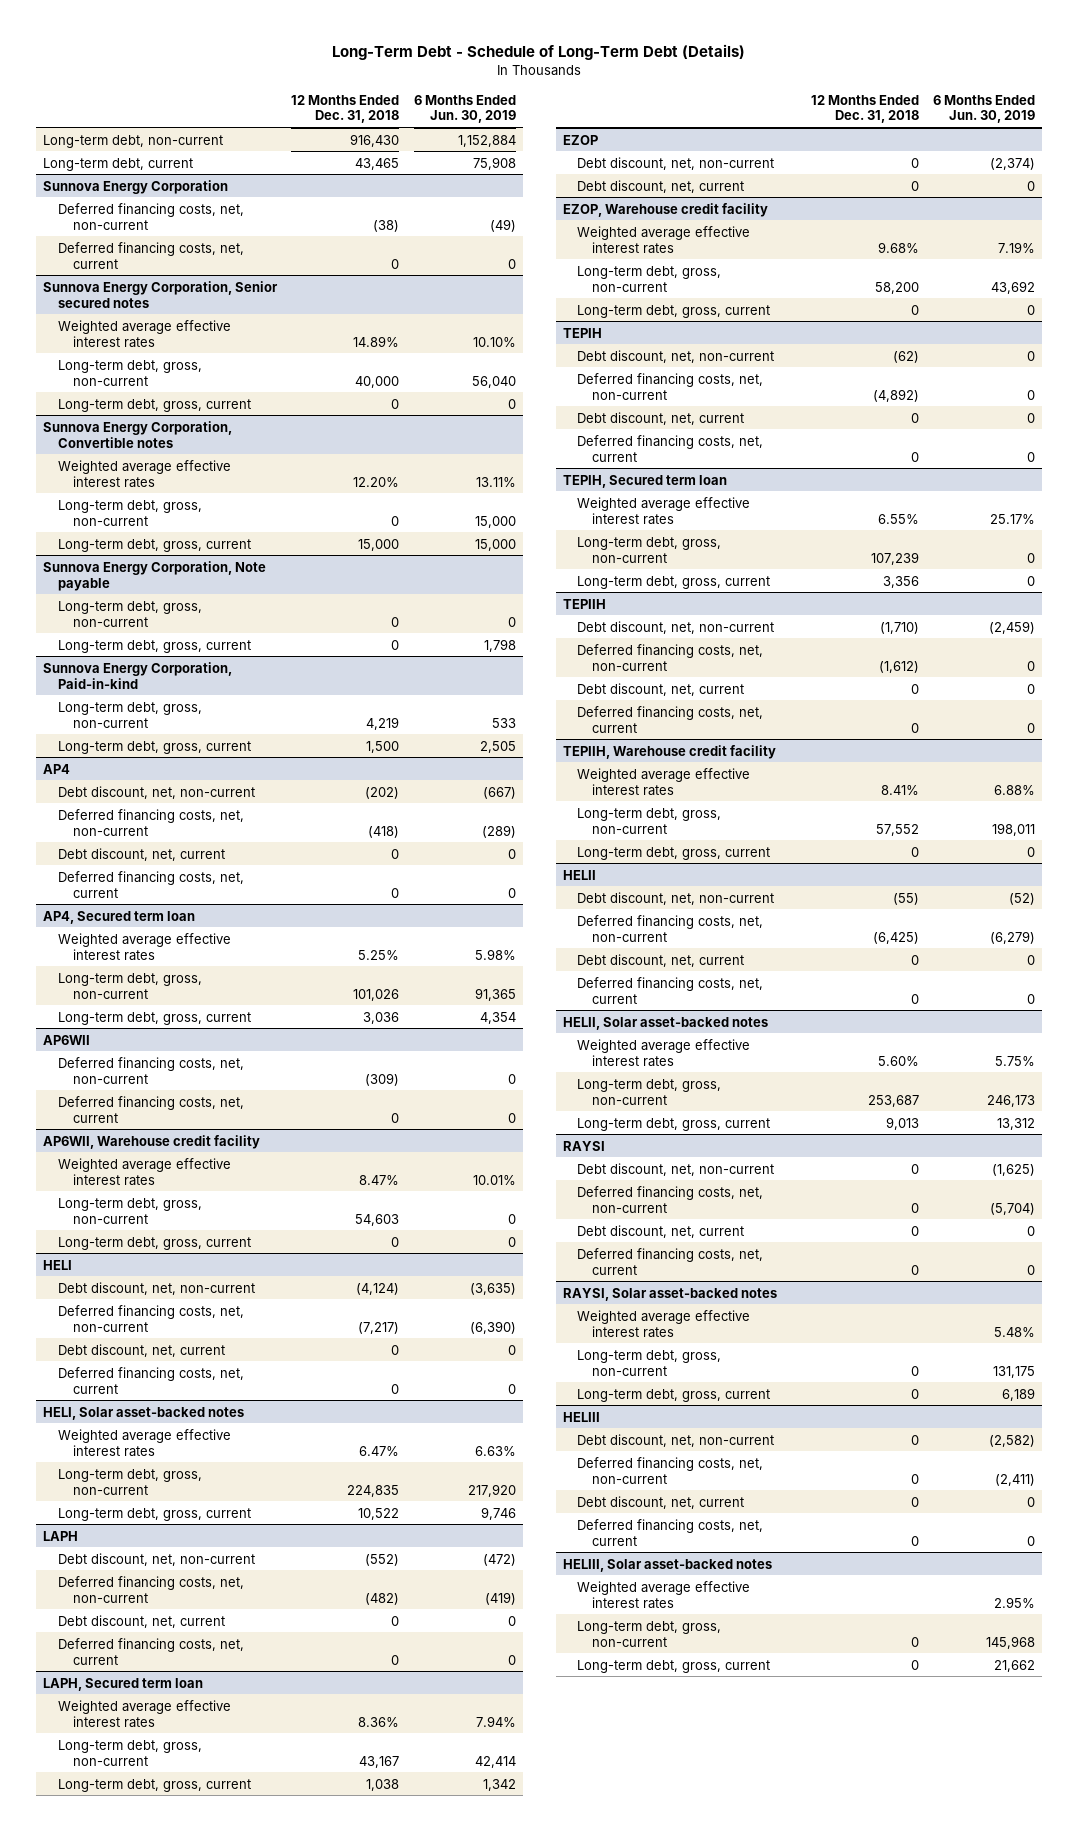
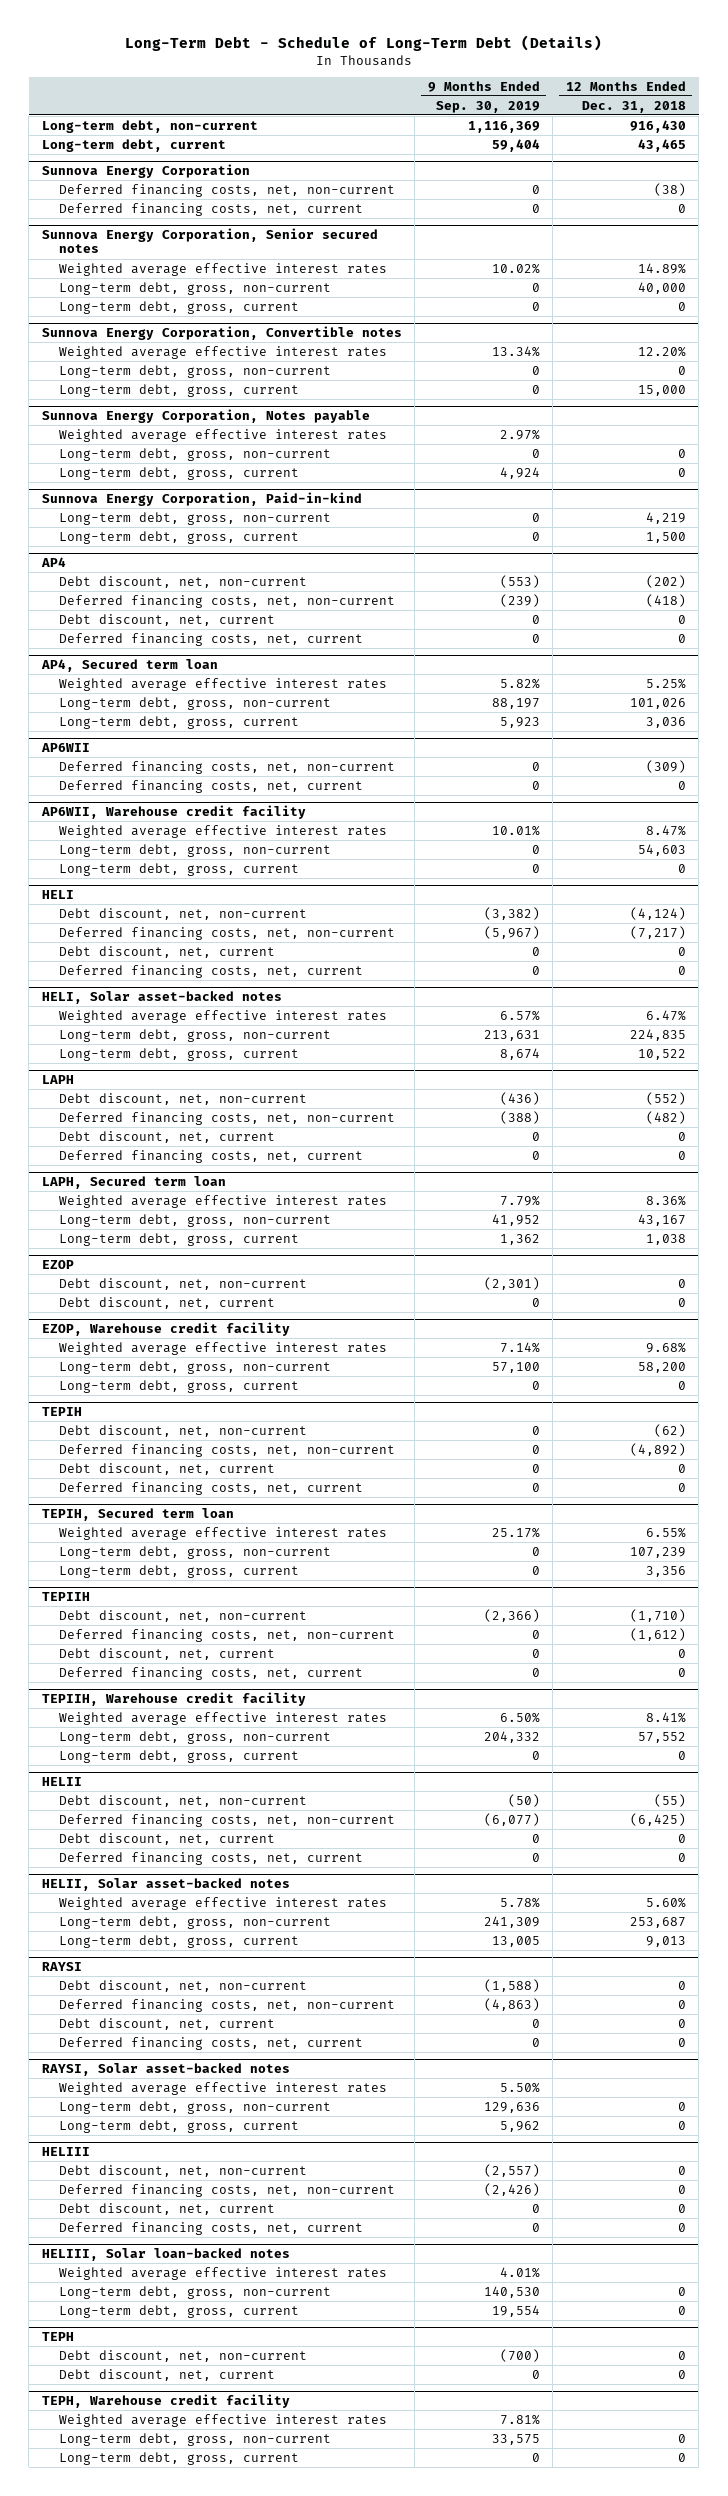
- | 12 Months Ended Dec. 31, 2018 | 6 Months Ended Jun. 30, 2019
+ | 9 Months Ended Sep. 30, 2019 | 12 Months Ended Dec. 31, 2018
- Sunnova Energy Corporation, Note payable
+ Sunnova Energy Corporation, Notes payable
+ Weighted average effective interest rates | 2.97% |
- HELIII, Solar asset-backed notes
+ HELIII, Solar loan-backed notes
+ TEPH
+ Debt discount, net, non-current | (700) | 0
+ Debt discount, net, current | 0 | 0
+ TEPH, Warehouse credit facility
+ Weighted average effective interest rates | 7.81% |
+ Long-term debt, gross, non-current | 33,575 | 0
+ Long-term debt, gross, current | 0 | 0

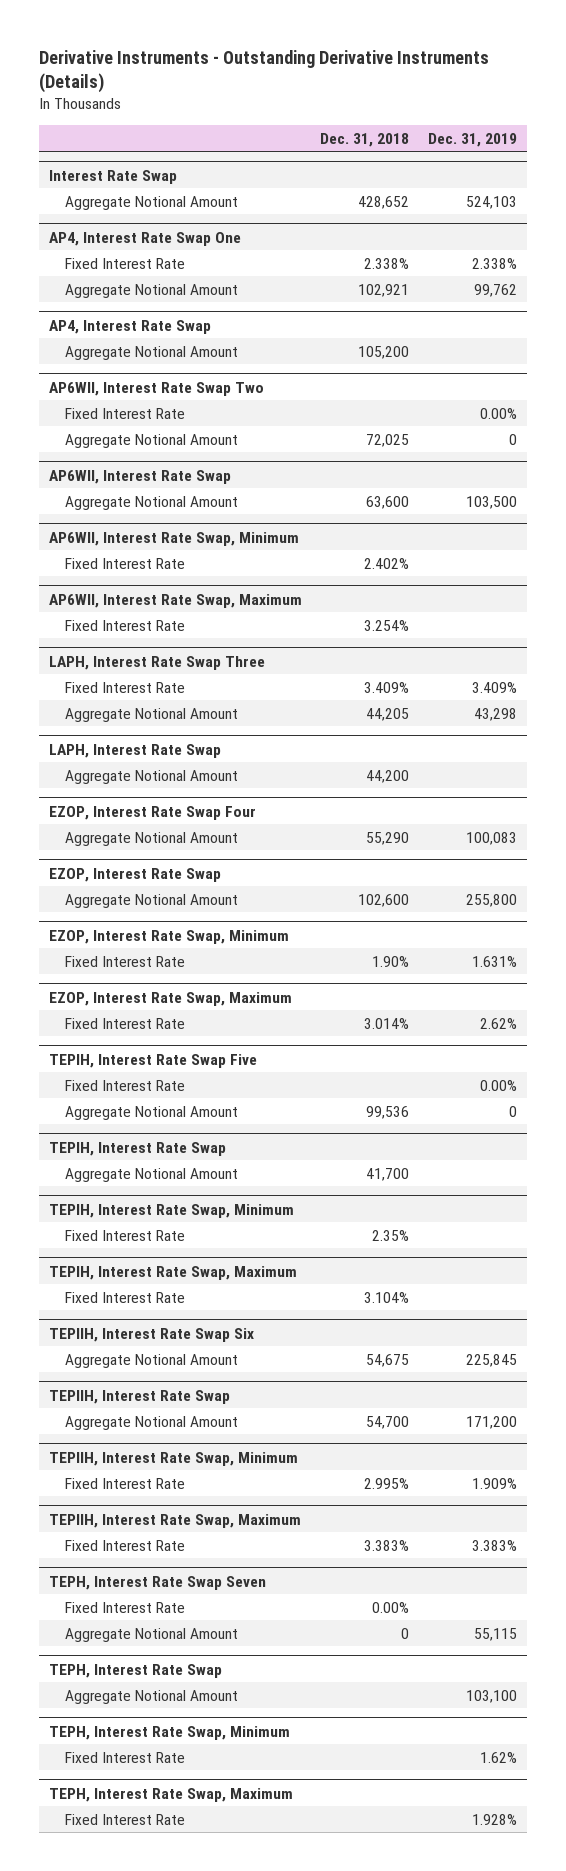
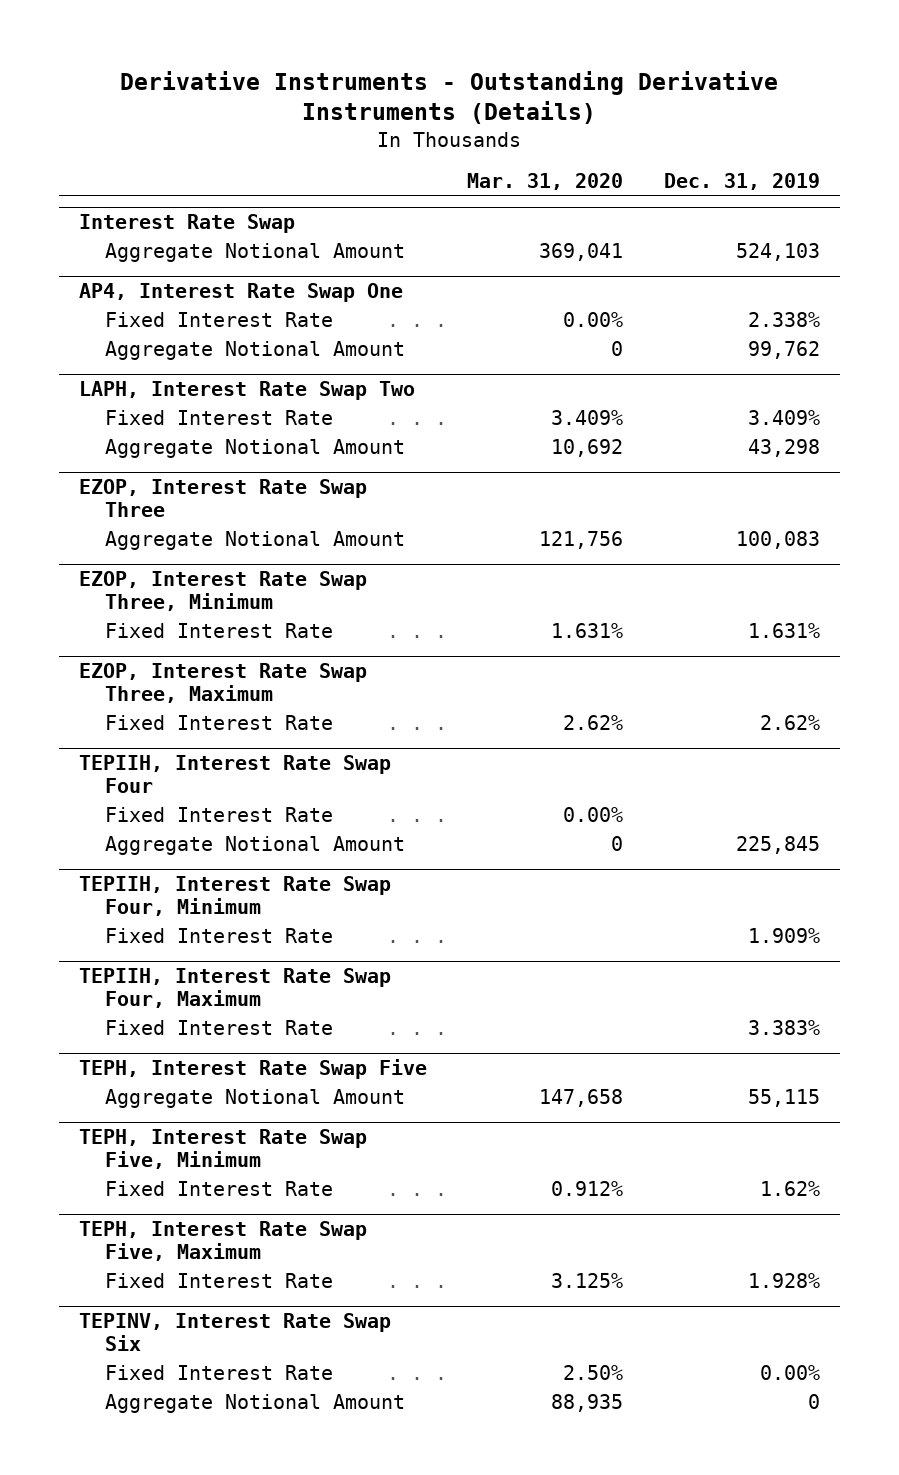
- | Dec. 31, 2018 | Dec. 31, 2019
+ | Mar. 31, 2020 | Dec. 31, 2019
- AP4, Interest Rate Swap
- Aggregate Notional Amount | 105,200 |
- AP6WII, Interest Rate Swap Two
- Fixed Interest Rate | | 0.00%
- Aggregate Notional Amount | 72,025 | 0
- AP6WII, Interest Rate Swap
- Aggregate Notional Amount | 63,600 | 103,500
- AP6WII, Interest Rate Swap, Minimum
- Fixed Interest Rate | 2.402% |
- AP6WII, Interest Rate Swap, Maximum
- Fixed Interest Rate | 3.254% |
- LAPH, Interest Rate Swap Three
+ LAPH, Interest Rate Swap Two
- LAPH, Interest Rate Swap
- Aggregate Notional Amount | 44,200 |
- EZOP, Interest Rate Swap Four
+ EZOP, Interest Rate Swap Three
- EZOP, Interest Rate Swap
- Aggregate Notional Amount | 102,600 | 255,800
- EZOP, Interest Rate Swap, Minimum
+ EZOP, Interest Rate Swap Three, Minimum
- EZOP, Interest Rate Swap, Maximum
+ EZOP, Interest Rate Swap Three, Maximum
- TEPIH, Interest Rate Swap Five
- Fixed Interest Rate | | 0.00%
- Aggregate Notional Amount | 99,536 | 0
- TEPIH, Interest Rate Swap
- Aggregate Notional Amount | 41,700 |
- TEPIH, Interest Rate Swap, Minimum
- Fixed Interest Rate | 2.35% |
- TEPIH, Interest Rate Swap, Maximum
+ TEPIIH, Interest Rate Swap Four
- TEPIIH, Interest Rate Swap Six
- TEPIIH, Interest Rate Swap
- Aggregate Notional Amount | 54,700 | 171,200
- TEPIIH, Interest Rate Swap, Minimum
+ TEPIIH, Interest Rate Swap Four, Minimum
- TEPIIH, Interest Rate Swap, Maximum
+ TEPIIH, Interest Rate Swap Four, Maximum
- TEPH, Interest Rate Swap Seven
- Fixed Interest Rate | 0.00% |
+ TEPH, Interest Rate Swap Five
- TEPH, Interest Rate Swap
- Aggregate Notional Amount | | 103,100
- TEPH, Interest Rate Swap, Minimum
+ TEPH, Interest Rate Swap Five, Minimum
- TEPH, Interest Rate Swap, Maximum
+ TEPH, Interest Rate Swap Five, Maximum
+ TEPINV, Interest Rate Swap Six
+ Fixed Interest Rate | 2.50% | 0.00%
+ Aggregate Notional Amount | 88,935 | 0

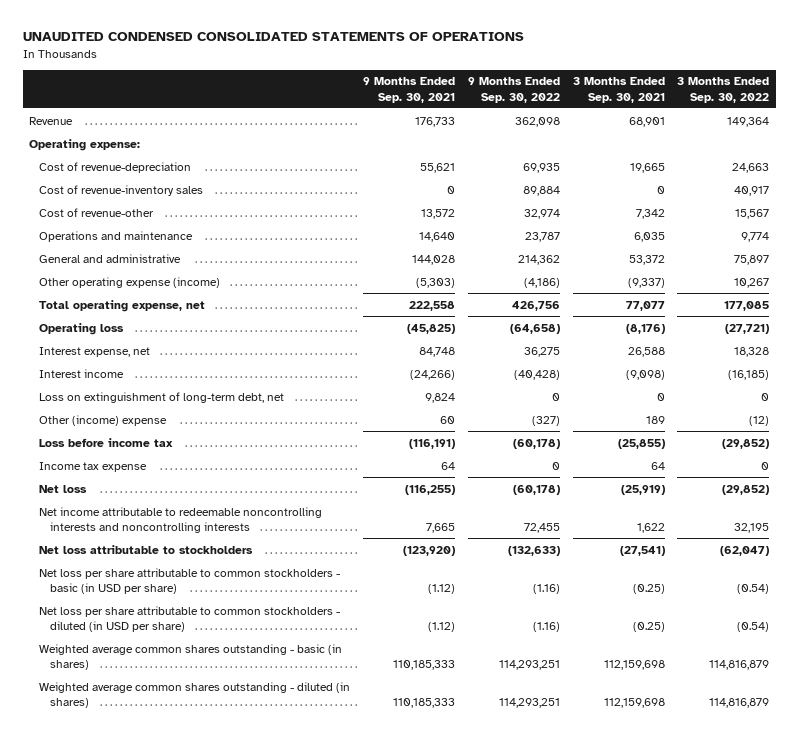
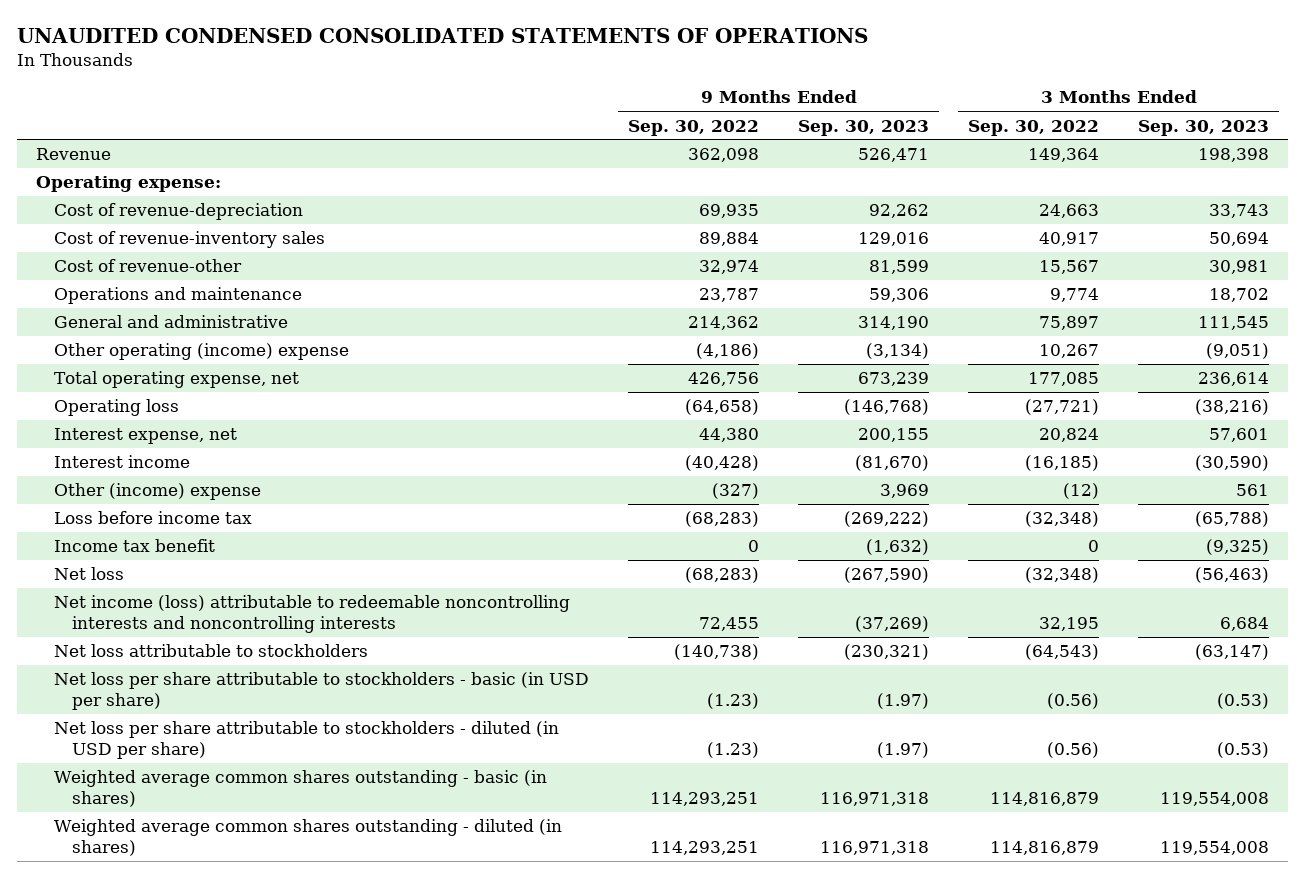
- | 9 Months Ended Sep. 30, 2021 | 9 Months Ended Sep. 30, 2022 | 3 Months Ended Sep. 30, 2021 | 3 Months Ended Sep. 30, 2022
+ | 9 Months Ended Sep. 30, 2022 | 9 Months Ended Sep. 30, 2023 | 3 Months Ended Sep. 30, 2022 | 3 Months Ended Sep. 30, 2023
- Other operating expense (income) | (5,303) | (4,186) | (9,337) | 10,267
+ Other operating (income) expense | (4,186) | (3,134) | 10,267 | (9,051)
- Interest expense, net | 84,748 | 36,275 | 26,588 | 18,328
+ Interest expense, net | 44,380 | 200,155 | 20,824 | 57,601
- Loss on extinguishment of long-term debt, net | 9,824 | 0 | 0 | 0
- Loss before income tax | (116,191) | (60,178) | (25,855) | (29,852)
- Income tax expense | 64 | 0 | 64 | 0
- Net loss | (116,255) | (60,178) | (25,919) | (29,852)
- Net income attributable to redeemable noncontrolling interests and noncontrolling interests | 7,665 | 72,455 | 1,622 | 32,195
- Net loss attributable to stockholders | (123,920) | (132,633) | (27,541) | (62,047)
- Net loss per share attributable to common stockholders - basic (in USD per share) | (1.12) | (1.16) | (0.25) | (0.54)
- Net loss per share attributable to common stockholders - diluted (in USD per share) | (1.12) | (1.16) | (0.25) | (0.54)
+ Loss before income tax | (68,283) | (269,222) | (32,348) | (65,788)
+ Income tax benefit | 0 | (1,632) | 0 | (9,325)
+ Net loss | (68,283) | (267,590) | (32,348) | (56,463)
+ Net income (loss) attributable to redeemable noncontrolling interests and noncontrolling interests | 72,455 | (37,269) | 32,195 | 6,684
+ Net loss attributable to stockholders | (140,738) | (230,321) | (64,543) | (63,147)
+ Net loss per share attributable to stockholders - basic (in USD per share) | (1.23) | (1.97) | (0.56) | (0.53)
+ Net loss per share attributable to stockholders - diluted (in USD per share) | (1.23) | (1.97) | (0.56) | (0.53)

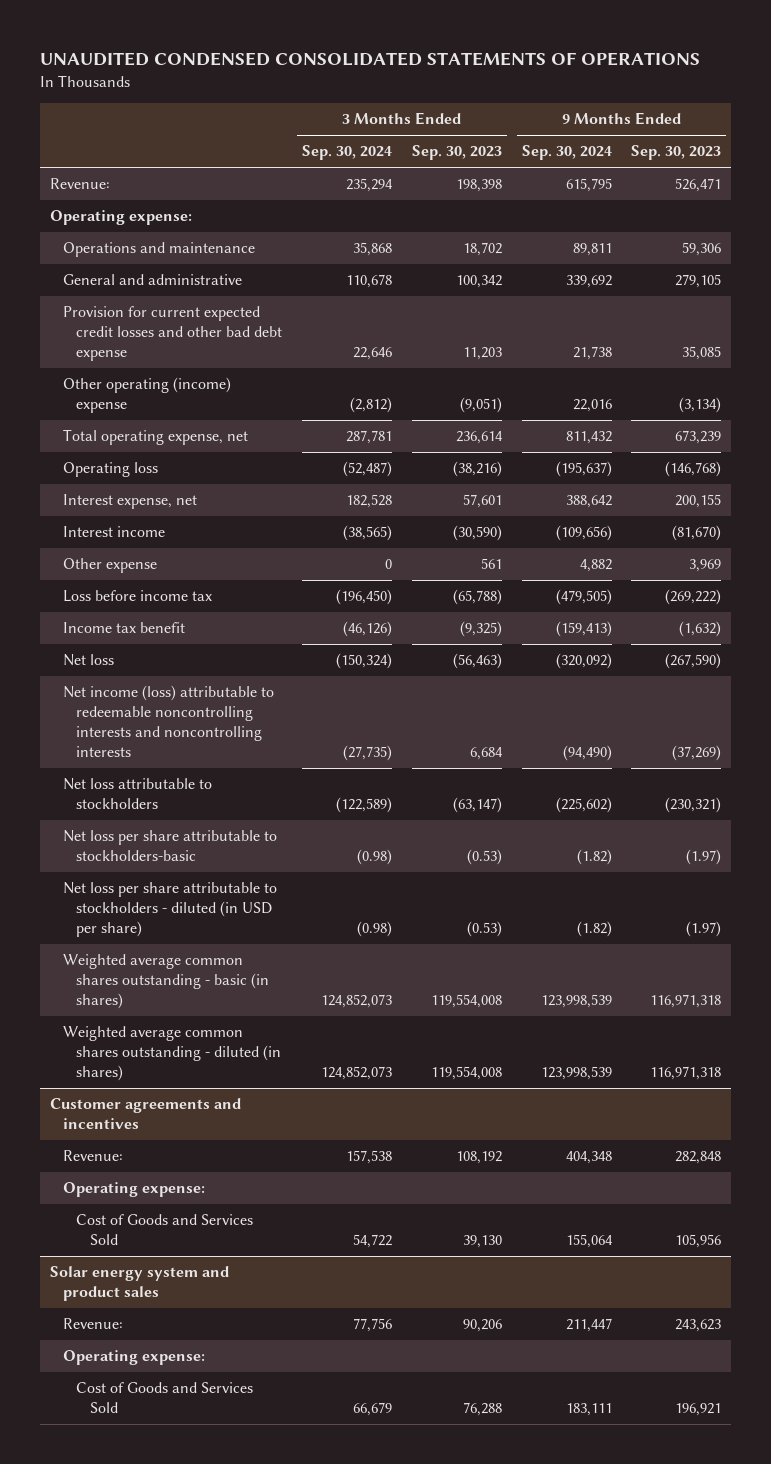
- | 9 Months Ended Sep. 30, 2022 | 9 Months Ended Sep. 30, 2023 | 3 Months Ended Sep. 30, 2022 | 3 Months Ended Sep. 30, 2023
+ | 3 Months Ended Sep. 30, 2024 | 3 Months Ended Sep. 30, 2023 | 9 Months Ended Sep. 30, 2024 | 9 Months Ended Sep. 30, 2023
- Revenue | 362,098 | 526,471 | 149,364 | 198,398
+ Revenue: | 235,294 | 198,398 | 615,795 | 526,471
- Cost of revenue-depreciation | 69,935 | 92,262 | 24,663 | 33,743
- Cost of revenue-inventory sales | 89,884 | 129,016 | 40,917 | 50,694
- Cost of revenue-other | 32,974 | 81,599 | 15,567 | 30,981
- General and administrative | 214,362 | 314,190 | 75,897 | 111,545
+ General and administrative | 110,678 | 100,342 | 339,692 | 279,105
+ Provision for current expected credit losses and other bad debt expense | 22,646 | 11,203 | 21,738 | 35,085
- Other (income) expense | (327) | 3,969 | (12) | 561
+ Other expense | 0 | 561 | 4,882 | 3,969
- Net loss per share attributable to stockholders - basic (in USD per share) | (1.23) | (1.97) | (0.56) | (0.53)
+ Net loss per share attributable to stockholders-basic | (0.98) | (0.53) | (1.82) | (1.97)
+ Customer agreements and incentives
+ Revenue: | 157,538 | 108,192 | 404,348 | 282,848
+ Operating expense:
+ Cost of Goods and Services Sold | 54,722 | 39,130 | 155,064 | 105,956
+ Solar energy system and product sales
+ Revenue: | 77,756 | 90,206 | 211,447 | 243,623
+ Operating expense:
+ Cost of Goods and Services Sold | 66,679 | 76,288 | 183,111 | 196,921

